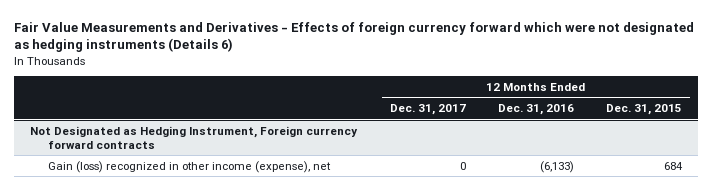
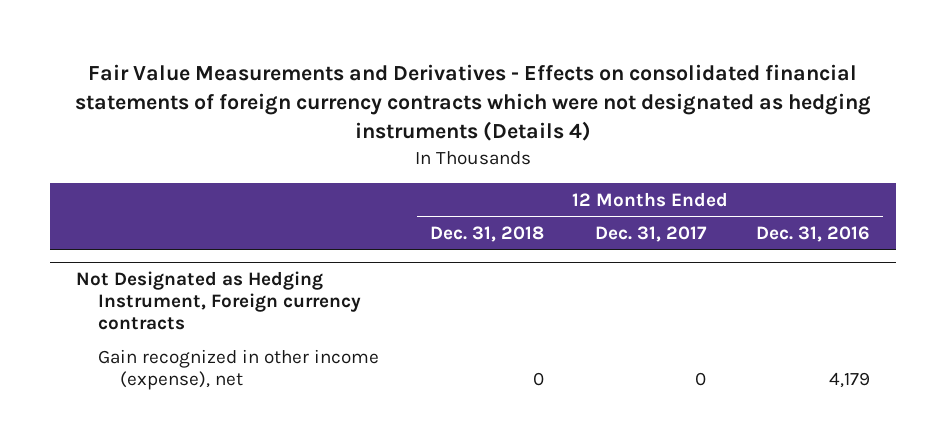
- Fair Value Measurements and Derivatives - Effects of foreign currency forward which were not designated as hedging instruments (Details 6)
+ Fair Value Measurements and Derivatives - Effects on consolidated financial statements of foreign currency contracts which were not designated as hedging instruments (Details 4)
- | 12 Months Ended Dec. 31, 2017 | 12 Months Ended Dec. 31, 2016 | 12 Months Ended Dec. 31, 2015
+ | 12 Months Ended Dec. 31, 2018 | 12 Months Ended Dec. 31, 2017 | 12 Months Ended Dec. 31, 2016
- Not Designated as Hedging Instrument, Foreign currency forward contracts
- Gain (loss) recognized in other income (expense), net | 0 | (6,133) | 684
+ Not Designated as Hedging Instrument, Foreign currency contracts
+ Gain recognized in other income (expense), net | 0 | 0 | 4,179

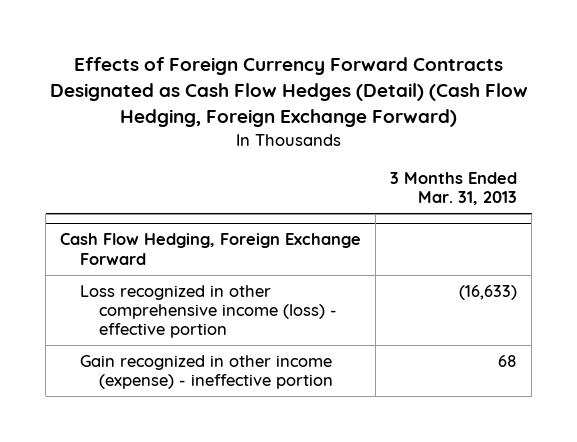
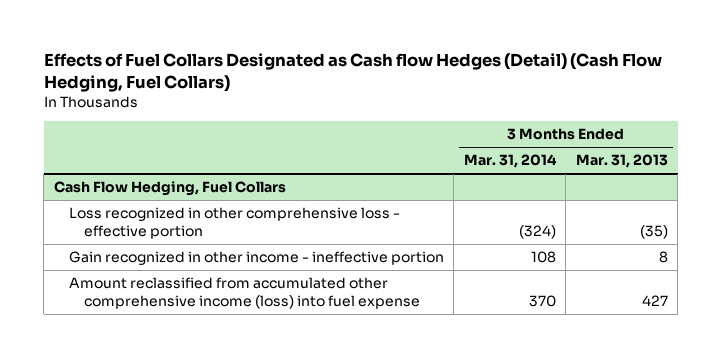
- Effects of Foreign Currency Forward Contracts Designated as Cash Flow Hedges (Detail) (Cash Flow Hedging, Foreign Exchange Forward)
+ Effects of Fuel Collars Designated as Cash flow Hedges (Detail) (Cash Flow Hedging, Fuel Collars)
- | 3 Months Ended Mar. 31, 2013
+ | 3 Months Ended Mar. 31, 2014 | 3 Months Ended Mar. 31, 2013
- Cash Flow Hedging, Foreign Exchange Forward
- Loss recognized in other comprehensive income (loss) - effective portion | (16,633)
- Gain recognized in other income (expense) - ineffective portion | 68
+ Cash Flow Hedging, Fuel Collars
+ Loss recognized in other comprehensive loss - effective portion | (324) | (35)
+ Gain recognized in other income - ineffective portion | 108 | 8
+ Amount reclassified from accumulated other comprehensive income (loss) into fuel expense | 370 | 427

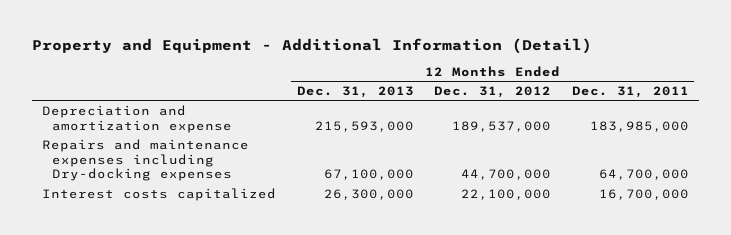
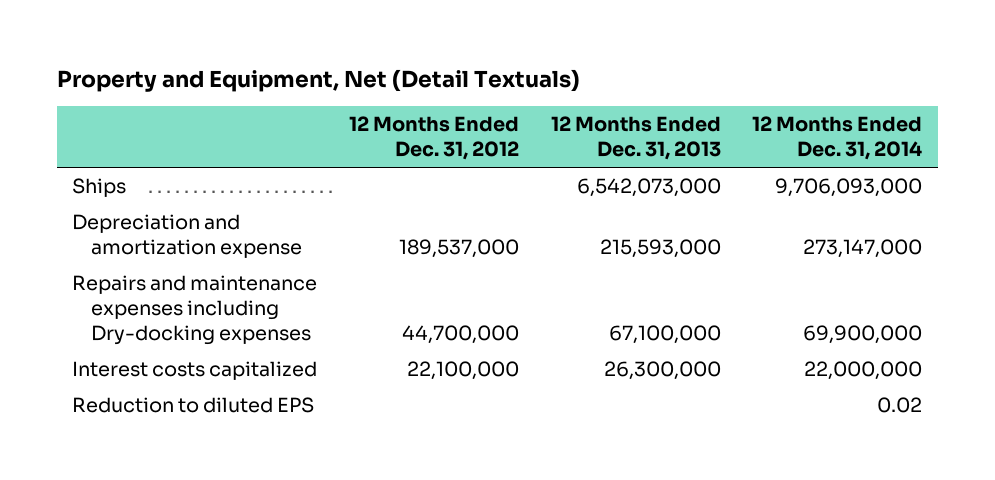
- Property and Equipment - Additional Information (Detail)
+ Property and Equipment, Net (Detail Textuals)
- | 12 Months Ended Dec. 31, 2013 | 12 Months Ended Dec. 31, 2012 | 12 Months Ended Dec. 31, 2011
+ | 12 Months Ended Dec. 31, 2012 | 12 Months Ended Dec. 31, 2013 | 12 Months Ended Dec. 31, 2014
+ Ships | | 6,542,073,000 | 9,706,093,000
+ Reduction to diluted EPS | | | 0.02

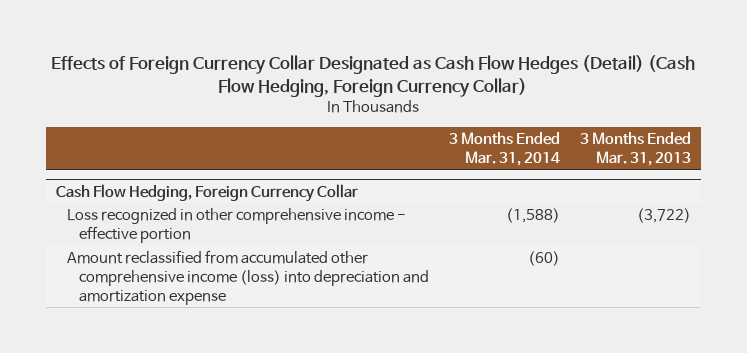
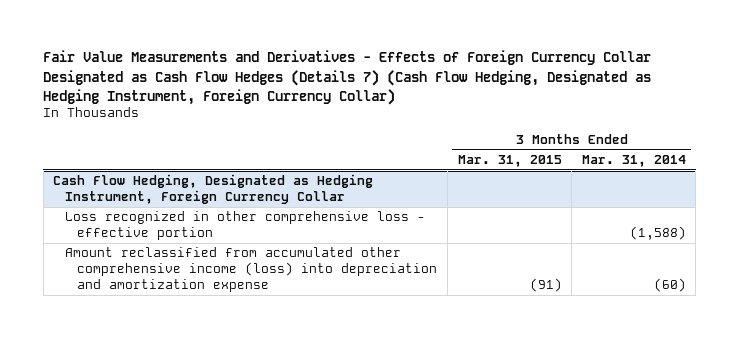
- Effects of Foreign Currency Collar Designated as Cash Flow Hedges (Detail) (Cash Flow Hedging, Foreign Currency Collar)
+ Fair Value Measurements and Derivatives - Effects of Foreign Currency Collar Designated as Cash Flow Hedges (Details 7) (Cash Flow Hedging, Designated as Hedging Instrument, Foreign Currency Collar)
- | 3 Months Ended Mar. 31, 2014 | 3 Months Ended Mar. 31, 2013
+ | 3 Months Ended Mar. 31, 2015 | 3 Months Ended Mar. 31, 2014
- Cash Flow Hedging, Foreign Currency Collar
- Loss recognized in other comprehensive income - effective portion | (1,588) | (3,722)
+ Cash Flow Hedging, Designated as Hedging Instrument, Foreign Currency Collar
+ Loss recognized in other comprehensive loss - effective portion | | (1,588)

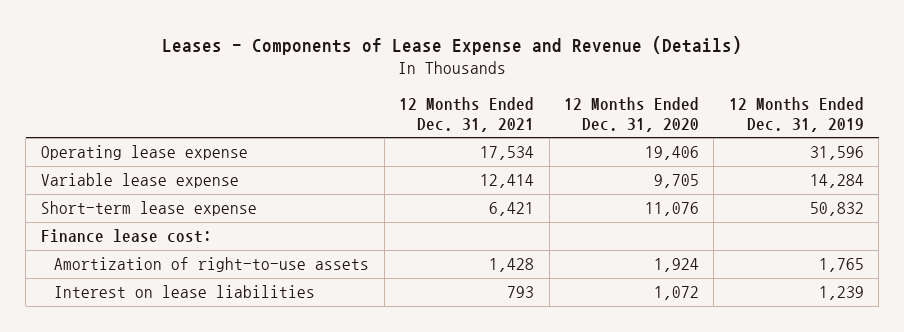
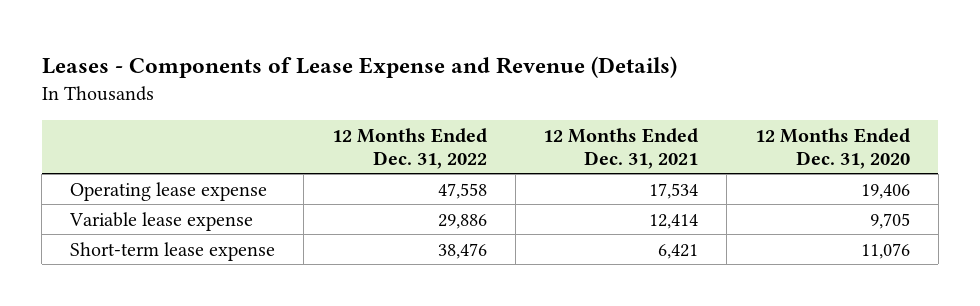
- | 12 Months Ended Dec. 31, 2021 | 12 Months Ended Dec. 31, 2020 | 12 Months Ended Dec. 31, 2019
+ | 12 Months Ended Dec. 31, 2022 | 12 Months Ended Dec. 31, 2021 | 12 Months Ended Dec. 31, 2020
- Finance lease cost:
- Amortization of right-to-use assets | 1,428 | 1,924 | 1,765
- Interest on lease liabilities | 793 | 1,072 | 1,239

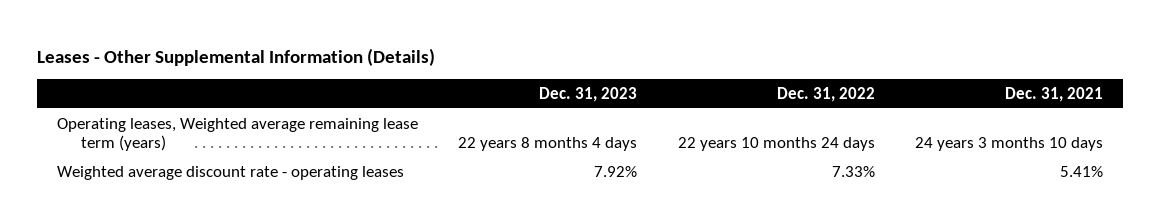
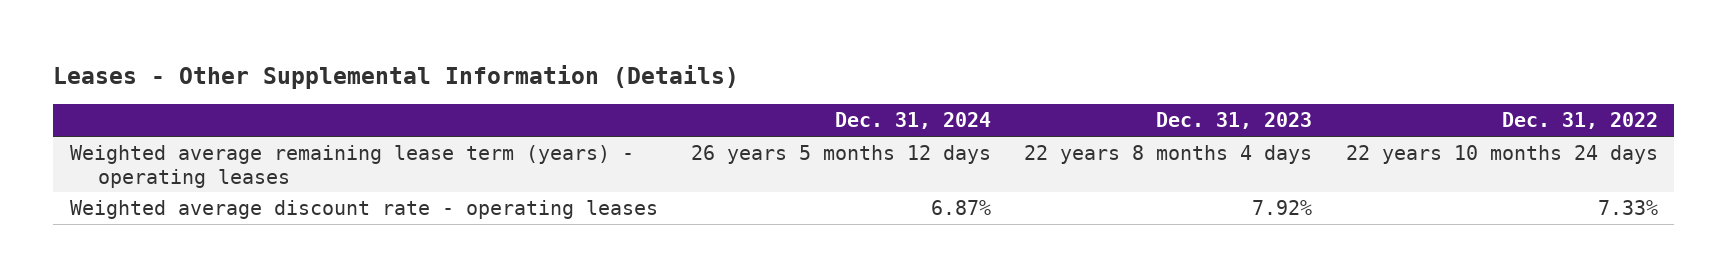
- | Dec. 31, 2023 | Dec. 31, 2022 | Dec. 31, 2021
+ | Dec. 31, 2024 | Dec. 31, 2023 | Dec. 31, 2022
- Operating leases, Weighted average remaining lease term (years) | 22 years 8 months 4 days | 22 years 10 months 24 days | 24 years 3 months 10 days
+ Weighted average remaining lease term (years) - operating leases | 26 years 5 months 12 days | 22 years 8 months 4 days | 22 years 10 months 24 days

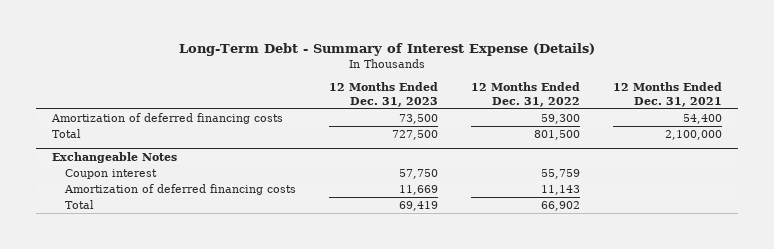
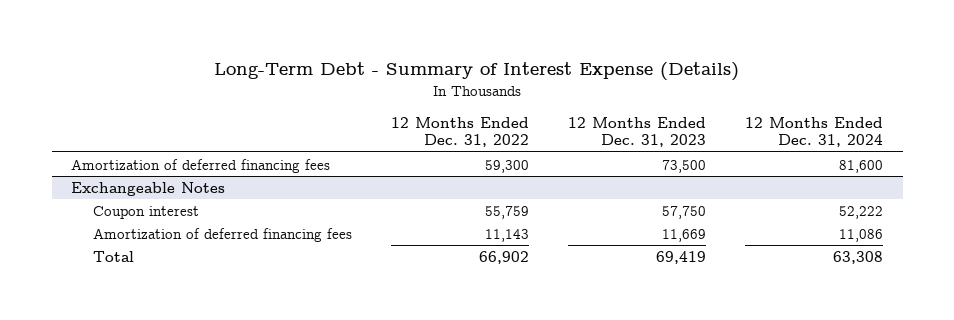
- | 12 Months Ended Dec. 31, 2023 | 12 Months Ended Dec. 31, 2022 | 12 Months Ended Dec. 31, 2021
+ | 12 Months Ended Dec. 31, 2022 | 12 Months Ended Dec. 31, 2023 | 12 Months Ended Dec. 31, 2024
- Amortization of deferred financing costs | 73,500 | 59,300 | 54,400
- Total | 727,500 | 801,500 | 2,100,000
+ Amortization of deferred financing fees | 59,300 | 73,500 | 81,600
@ Exchangeable Notes
- Amortization of deferred financing costs | 11,669 | 11,143 |
+ Amortization of deferred financing fees | 11,143 | 11,669 | 11,086

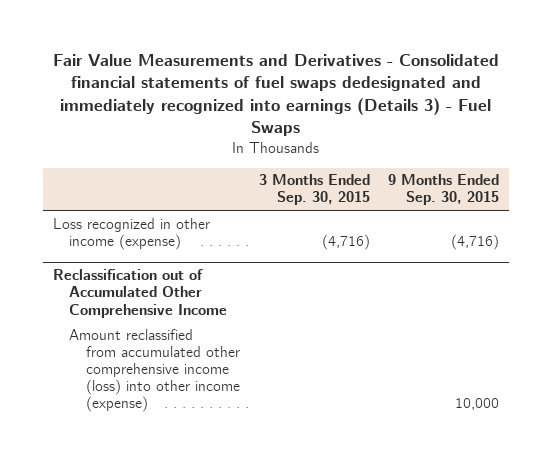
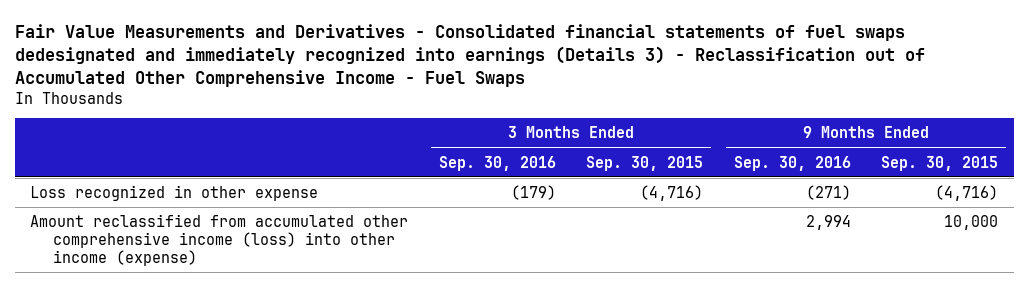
- Fair Value Measurements and Derivatives - Consolidated financial statements of fuel swaps dedesignated and immediately recognized into earnings (Details 3) - Fuel Swaps
+ Fair Value Measurements and Derivatives - Consolidated financial statements of fuel swaps dedesignated and immediately recognized into earnings (Details 3) - Reclassification out of Accumulated Other Comprehensive Income - Fuel Swaps
- | 3 Months Ended Sep. 30, 2015 | 9 Months Ended Sep. 30, 2015
+ | 3 Months Ended Sep. 30, 2016 | 3 Months Ended Sep. 30, 2015 | 9 Months Ended Sep. 30, 2016 | 9 Months Ended Sep. 30, 2015
- Loss recognized in other income (expense) | (4,716) | (4,716)
- Reclassification out of Accumulated Other Comprehensive Income
+ Loss recognized in other expense | (179) | (4,716) | (271) | (4,716)

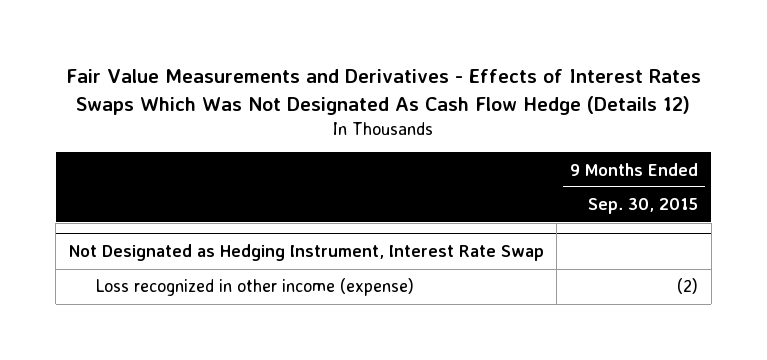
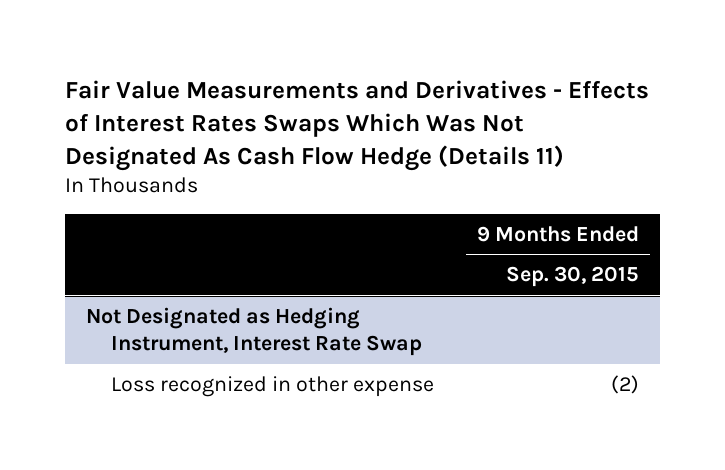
- Fair Value Measurements and Derivatives - Effects of Interest Rates Swaps Which Was Not Designated As Cash Flow Hedge (Details 12)
+ Fair Value Measurements and Derivatives - Effects of Interest Rates Swaps Which Was Not Designated As Cash Flow Hedge (Details 11)
@ Not Designated as Hedging Instrument, Interest Rate Swap
- Loss recognized in other income (expense) | (2)
+ Loss recognized in other expense | (2)

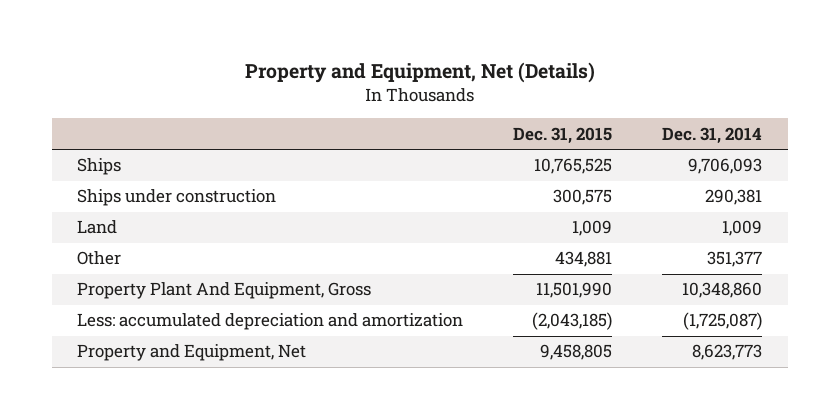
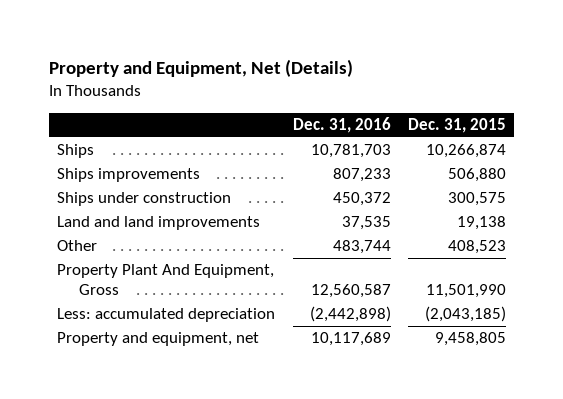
- | Dec. 31, 2015 | Dec. 31, 2014
+ | Dec. 31, 2016 | Dec. 31, 2015
- Ships | 10,765,525 | 9,706,093
+ Ships | 10,781,703 | 10,266,874
+ Ships improvements | 807,233 | 506,880
- Land | 1,009 | 1,009
- Other | 434,881 | 351,377
+ Land and land improvements | 37,535 | 19,138
+ Other | 483,744 | 408,523
- Less: accumulated depreciation and amortization | (2,043,185) | (1,725,087)
- Property and Equipment, Net | 9,458,805 | 8,623,773
+ Less: accumulated depreciation | (2,442,898) | (2,043,185)
+ Property and equipment, net | 10,117,689 | 9,458,805

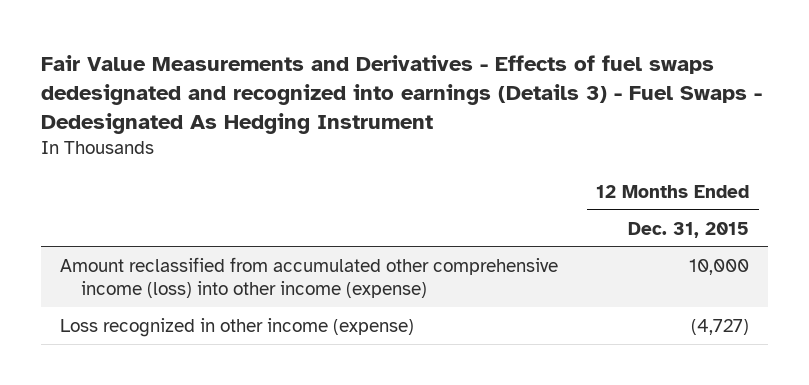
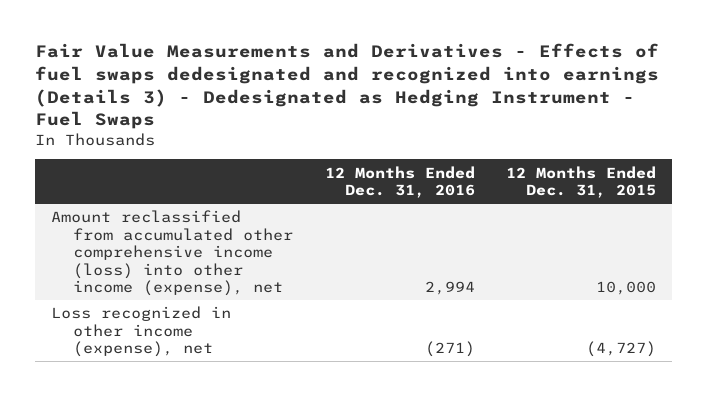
- Fair Value Measurements and Derivatives - Effects of fuel swaps dedesignated and recognized into earnings (Details 3) - Fuel Swaps - Dedesignated As Hedging Instrument
+ Fair Value Measurements and Derivatives - Effects of fuel swaps dedesignated and recognized into earnings (Details 3) - Dedesignated as Hedging Instrument - Fuel Swaps
- | 12 Months Ended Dec. 31, 2015
+ | 12 Months Ended Dec. 31, 2016 | 12 Months Ended Dec. 31, 2015
- Amount reclassified from accumulated other comprehensive income (loss) into other income (expense) | 10,000
- Loss recognized in other income (expense) | (4,727)
+ Amount reclassified from accumulated other comprehensive income (loss) into other income (expense), net | 2,994 | 10,000
+ Loss recognized in other income (expense), net | (271) | (4,727)

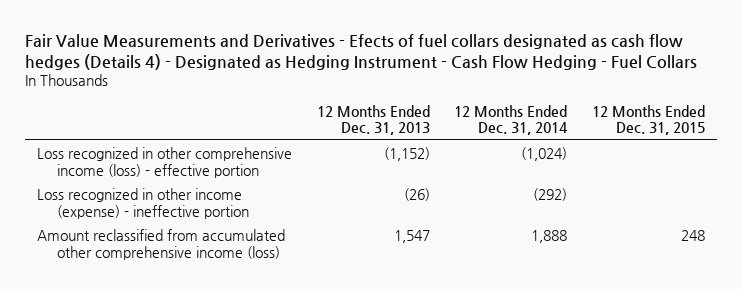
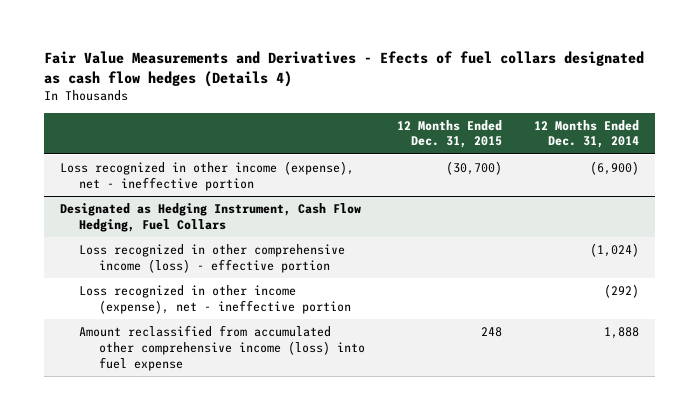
- Fair Value Measurements and Derivatives - Efects of fuel collars designated as cash flow hedges (Details 4) - Designated as Hedging Instrument - Cash Flow Hedging - Fuel Collars
+ Fair Value Measurements and Derivatives - Efects of fuel collars designated as cash flow hedges (Details 4)
- | 12 Months Ended Dec. 31, 2013 | 12 Months Ended Dec. 31, 2014 | 12 Months Ended Dec. 31, 2015
+ | 12 Months Ended Dec. 31, 2015 | 12 Months Ended Dec. 31, 2014
+ Loss recognized in other income (expense), net - ineffective portion | (30,700) | (6,900)
+ Designated as Hedging Instrument, Cash Flow Hedging, Fuel Collars
- Loss recognized in other income (expense) - ineffective portion | (26) | (292) |
- Amount reclassified from accumulated other comprehensive income (loss) | 1,547 | 1,888 | 248
+ Loss recognized in other income (expense), net - ineffective portion | | (292)
+ Amount reclassified from accumulated other comprehensive income (loss) into fuel expense | 248 | 1,888

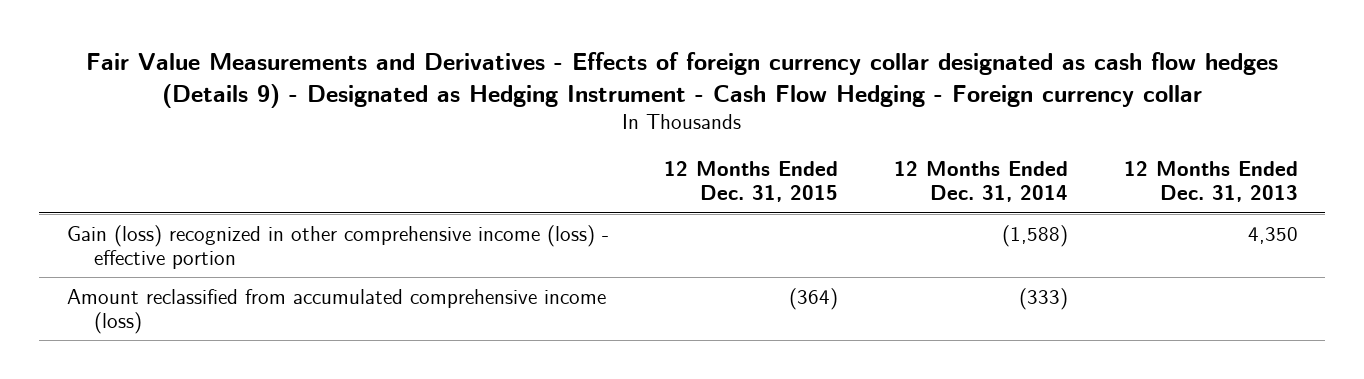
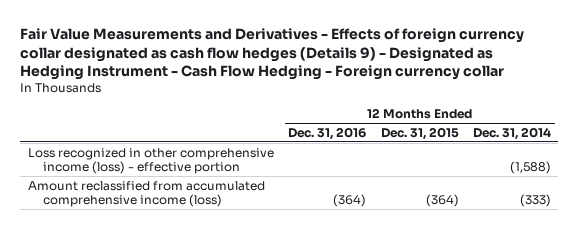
- | 12 Months Ended Dec. 31, 2015 | 12 Months Ended Dec. 31, 2014 | 12 Months Ended Dec. 31, 2013
+ | 12 Months Ended Dec. 31, 2016 | 12 Months Ended Dec. 31, 2015 | 12 Months Ended Dec. 31, 2014
- Gain (loss) recognized in other comprehensive income (loss) - effective portion | | (1,588) | 4,350
+ Loss recognized in other comprehensive income (loss) - effective portion | | | (1,588)

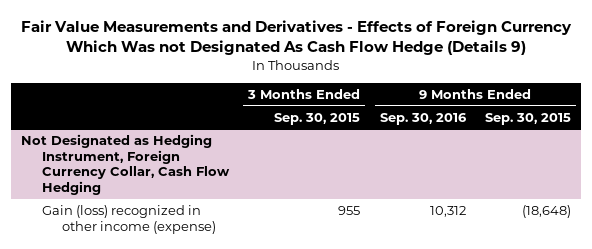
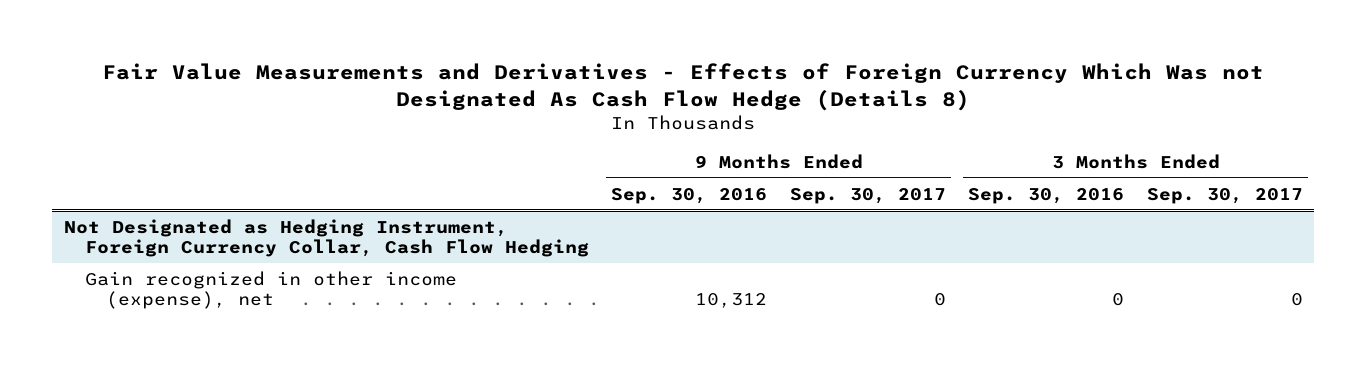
- Fair Value Measurements and Derivatives - Effects of Foreign Currency Which Was not Designated As Cash Flow Hedge (Details 9)
+ Fair Value Measurements and Derivatives - Effects of Foreign Currency Which Was not Designated As Cash Flow Hedge (Details 8)
- | 3 Months Ended Sep. 30, 2015 | 9 Months Ended Sep. 30, 2016 | 9 Months Ended Sep. 30, 2015
+ | 9 Months Ended Sep. 30, 2016 | 9 Months Ended Sep. 30, 2017 | 3 Months Ended Sep. 30, 2016 | 3 Months Ended Sep. 30, 2017
@ Not Designated as Hedging Instrument, Foreign Currency Collar, Cash Flow Hedging
- Gain (loss) recognized in other income (expense) | 955 | 10,312 | (18,648)
+ Gain recognized in other income (expense), net | 10,312 | 0 | 0 | 0

